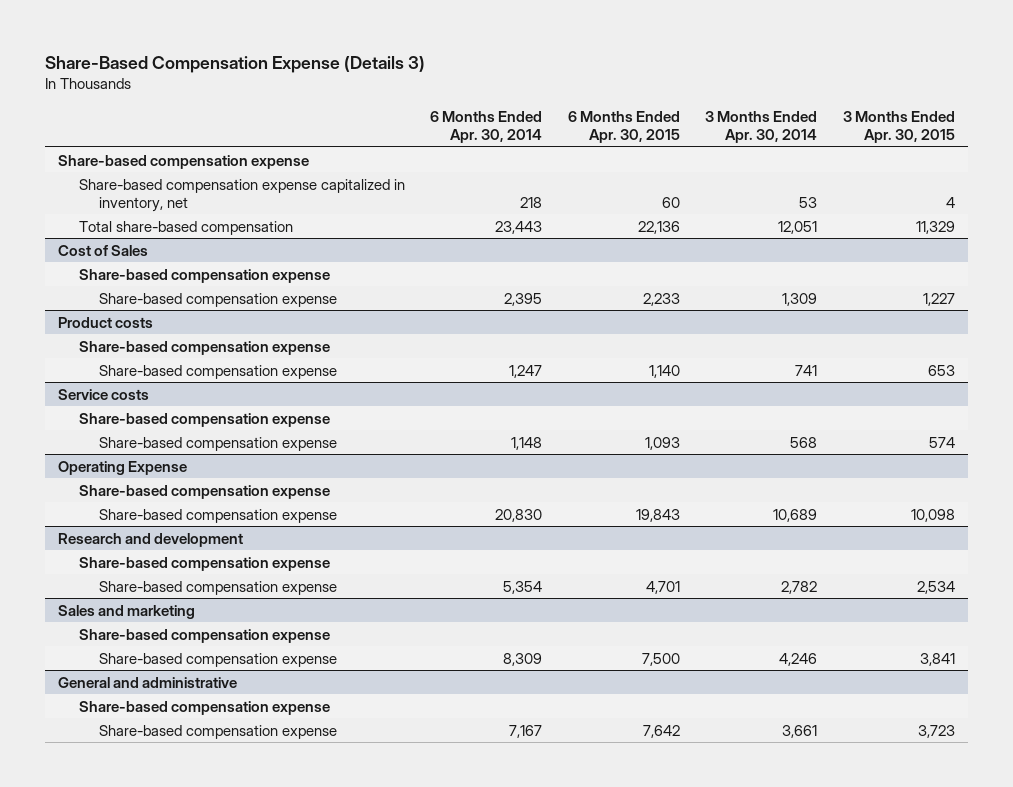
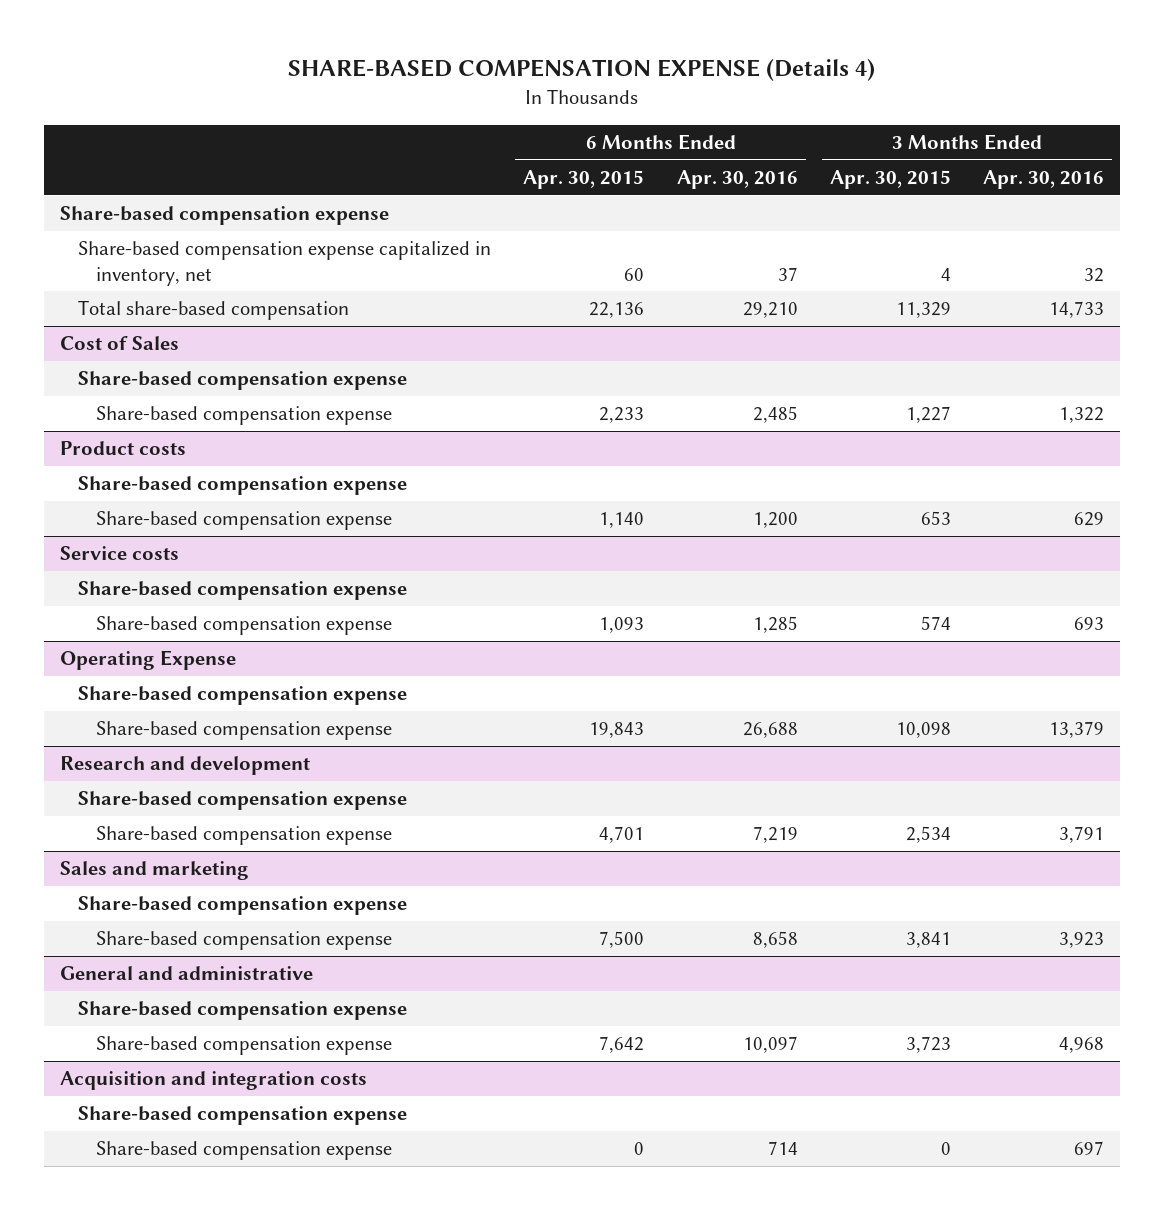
- Share-Based Compensation Expense (Details 3)
+ SHARE-BASED COMPENSATION EXPENSE (Details 4)
- | 6 Months Ended Apr. 30, 2014 | 6 Months Ended Apr. 30, 2015 | 3 Months Ended Apr. 30, 2014 | 3 Months Ended Apr. 30, 2015
+ | 6 Months Ended Apr. 30, 2015 | 6 Months Ended Apr. 30, 2016 | 3 Months Ended Apr. 30, 2015 | 3 Months Ended Apr. 30, 2016
+ Acquisition and integration costs
+ Share-based compensation expense
+ Share-based compensation expense | 0 | 714 | 0 | 697

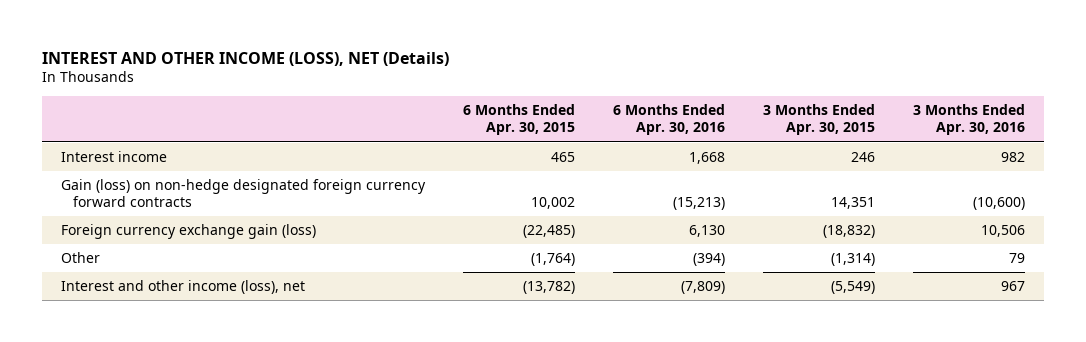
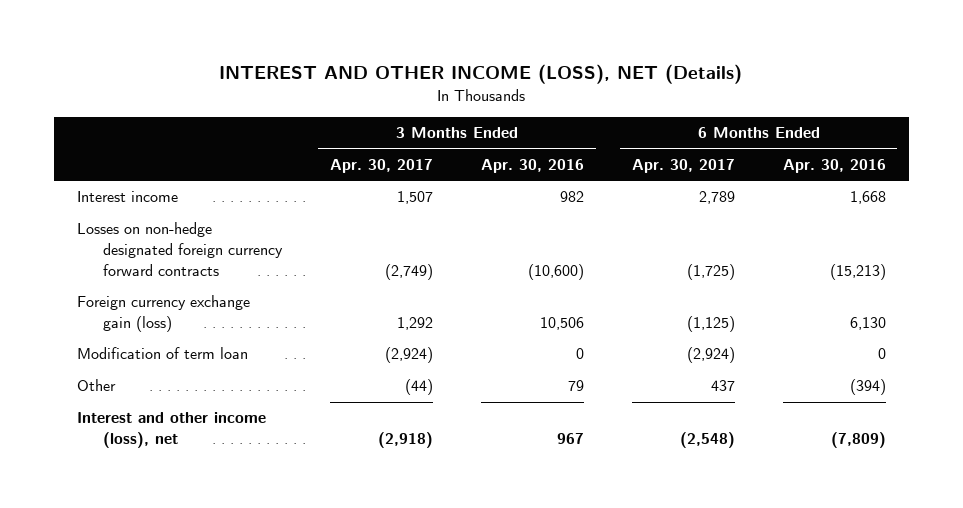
- | 6 Months Ended Apr. 30, 2015 | 6 Months Ended Apr. 30, 2016 | 3 Months Ended Apr. 30, 2015 | 3 Months Ended Apr. 30, 2016
+ | 3 Months Ended Apr. 30, 2017 | 3 Months Ended Apr. 30, 2016 | 6 Months Ended Apr. 30, 2017 | 6 Months Ended Apr. 30, 2016
- Gain (loss) on non-hedge designated foreign currency forward contracts | 10,002 | (15,213) | 14,351 | (10,600)
+ Losses on non-hedge designated foreign currency forward contracts | (2,749) | (10,600) | (1,725) | (15,213)
+ Modification of term loan | (2,924) | 0 | (2,924) | 0

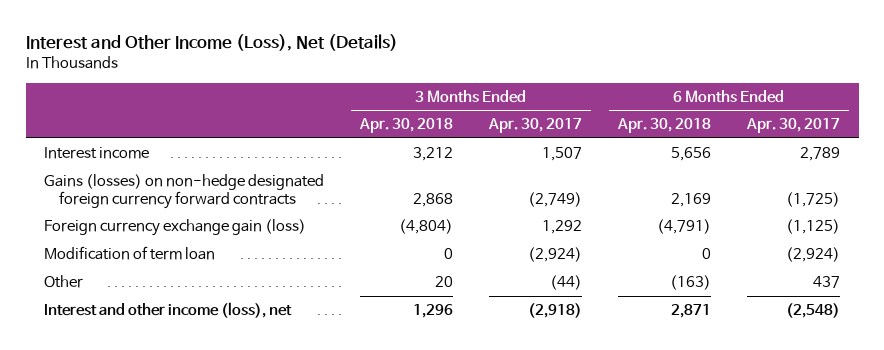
- INTEREST AND OTHER INCOME (LOSS), NET (Details)
+ Interest and Other Income (Loss), Net (Details)
- | 3 Months Ended Apr. 30, 2017 | 3 Months Ended Apr. 30, 2016 | 6 Months Ended Apr. 30, 2017 | 6 Months Ended Apr. 30, 2016
+ | 3 Months Ended Apr. 30, 2018 | 3 Months Ended Apr. 30, 2017 | 6 Months Ended Apr. 30, 2018 | 6 Months Ended Apr. 30, 2017
- Losses on non-hedge designated foreign currency forward contracts | (2,749) | (10,600) | (1,725) | (15,213)
+ Gains (losses) on non-hedge designated foreign currency forward contracts | 2,868 | (2,749) | 2,169 | (1,725)

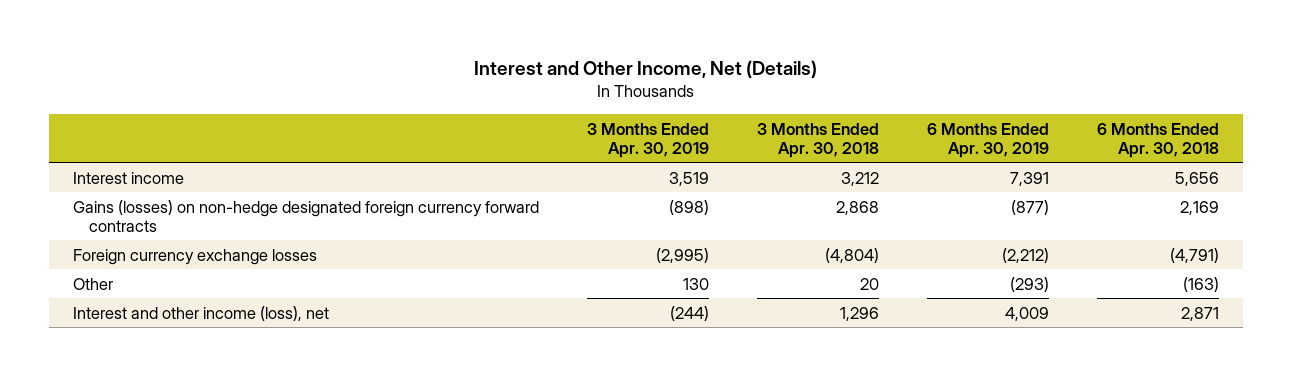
- Interest and Other Income (Loss), Net (Details)
+ Interest and Other Income, Net (Details)
- | 3 Months Ended Apr. 30, 2018 | 3 Months Ended Apr. 30, 2017 | 6 Months Ended Apr. 30, 2018 | 6 Months Ended Apr. 30, 2017
+ | 3 Months Ended Apr. 30, 2019 | 3 Months Ended Apr. 30, 2018 | 6 Months Ended Apr. 30, 2019 | 6 Months Ended Apr. 30, 2018
- Foreign currency exchange gain (loss) | (4,804) | 1,292 | (4,791) | (1,125)
- Modification of term loan | 0 | (2,924) | 0 | (2,924)
+ Foreign currency exchange losses | (2,995) | (4,804) | (2,212) | (4,791)

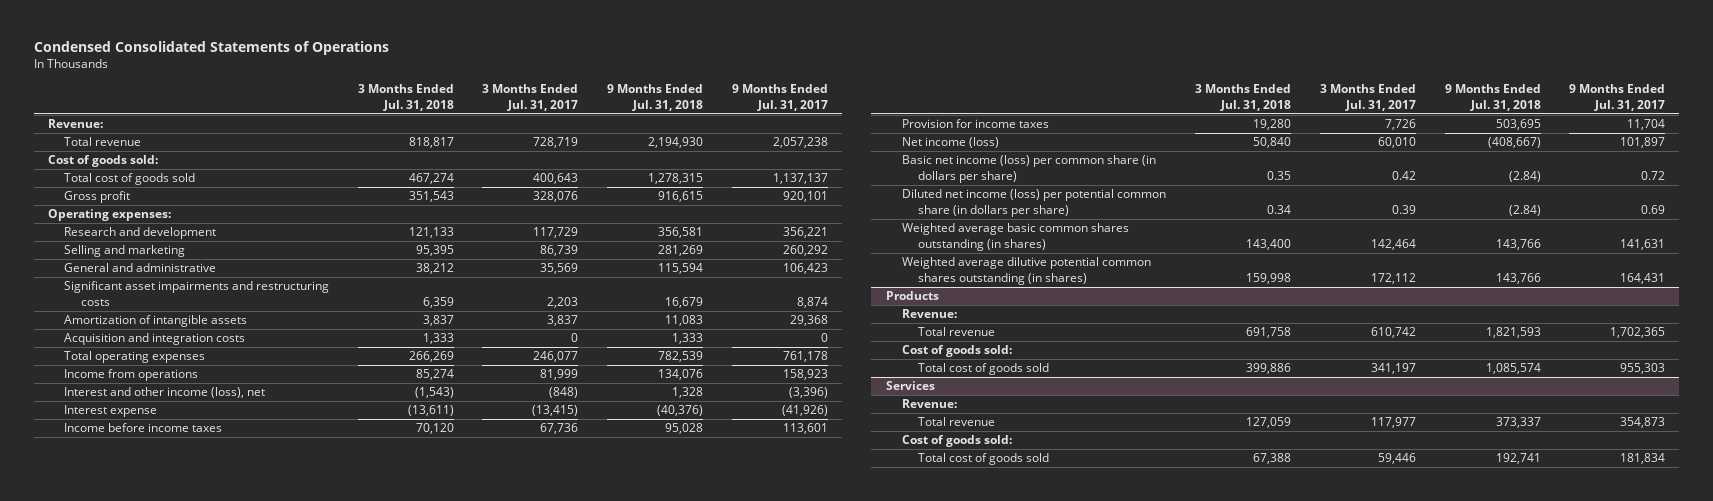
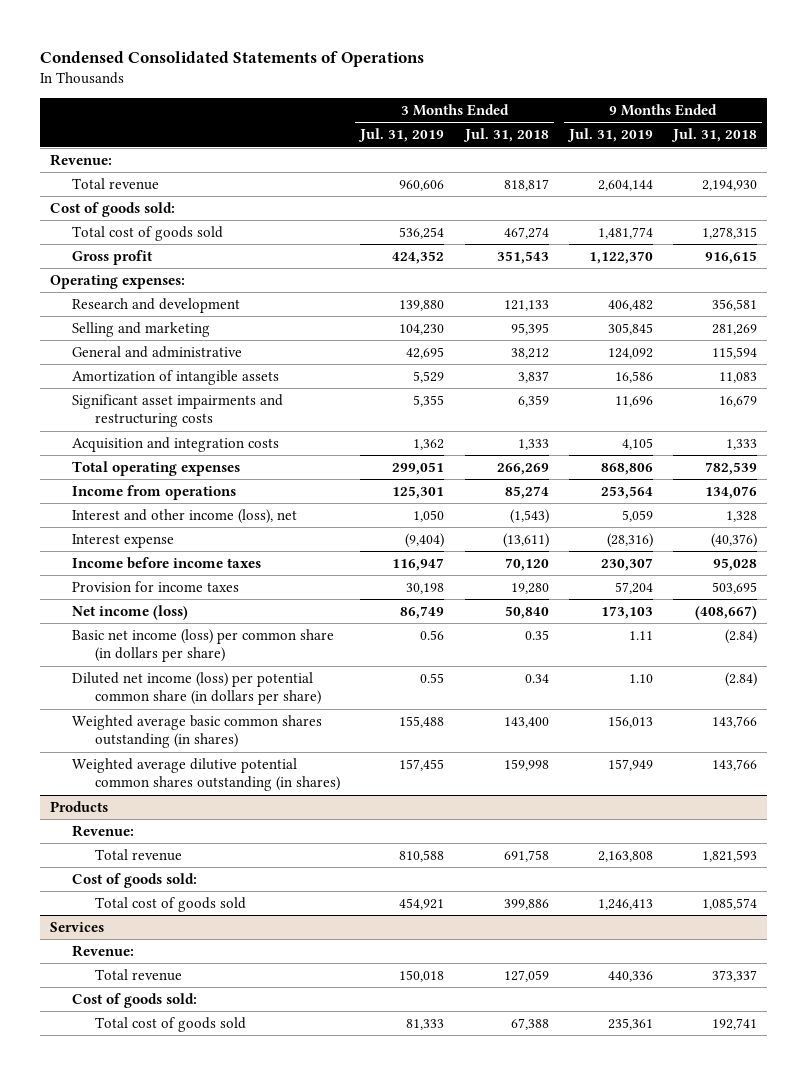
- | 3 Months Ended Jul. 31, 2018 | 3 Months Ended Jul. 31, 2017 | 9 Months Ended Jul. 31, 2018 | 9 Months Ended Jul. 31, 2017
+ | 3 Months Ended Jul. 31, 2019 | 3 Months Ended Jul. 31, 2018 | 9 Months Ended Jul. 31, 2019 | 9 Months Ended Jul. 31, 2018
moved down: Significant asset impairments and restructuring costs | 5,355 | 6,359 | 11,696 | 16,679

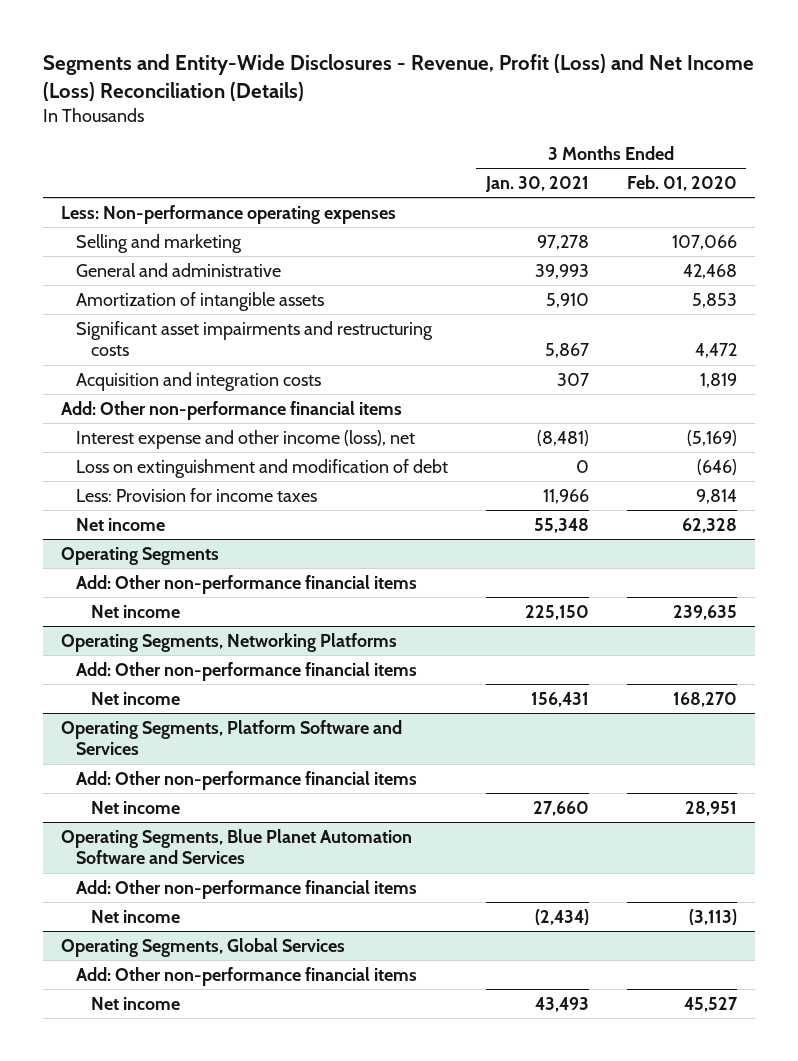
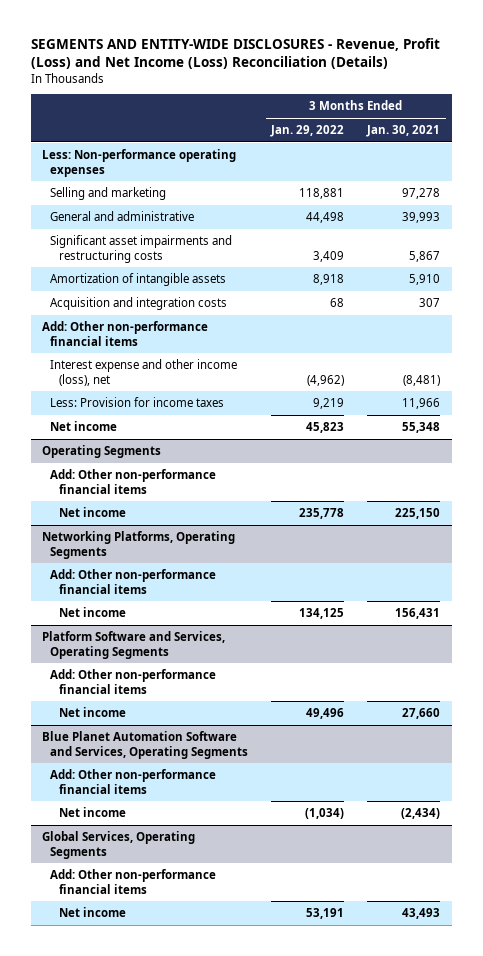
- Segments and Entity-Wide Disclosures - Revenue, Profit (Loss) and Net Income (Loss) Reconciliation (Details)
+ SEGMENTS AND ENTITY-WIDE DISCLOSURES - Revenue, Profit (Loss) and Net Income (Loss) Reconciliation (Details)
- | 3 Months Ended Jan. 30, 2021 | 3 Months Ended Feb. 01, 2020
+ | 3 Months Ended Jan. 29, 2022 | 3 Months Ended Jan. 30, 2021
moved down: Amortization of intangible assets | 8,918 | 5,910
- Loss on extinguishment and modification of debt | 0 | (646)
- Operating Segments, Networking Platforms
+ Networking Platforms, Operating Segments
- Operating Segments, Platform Software and Services
+ Platform Software and Services, Operating Segments
- Operating Segments, Blue Planet Automation Software and Services
+ Blue Planet Automation Software and Services, Operating Segments
- Operating Segments, Global Services
+ Global Services, Operating Segments

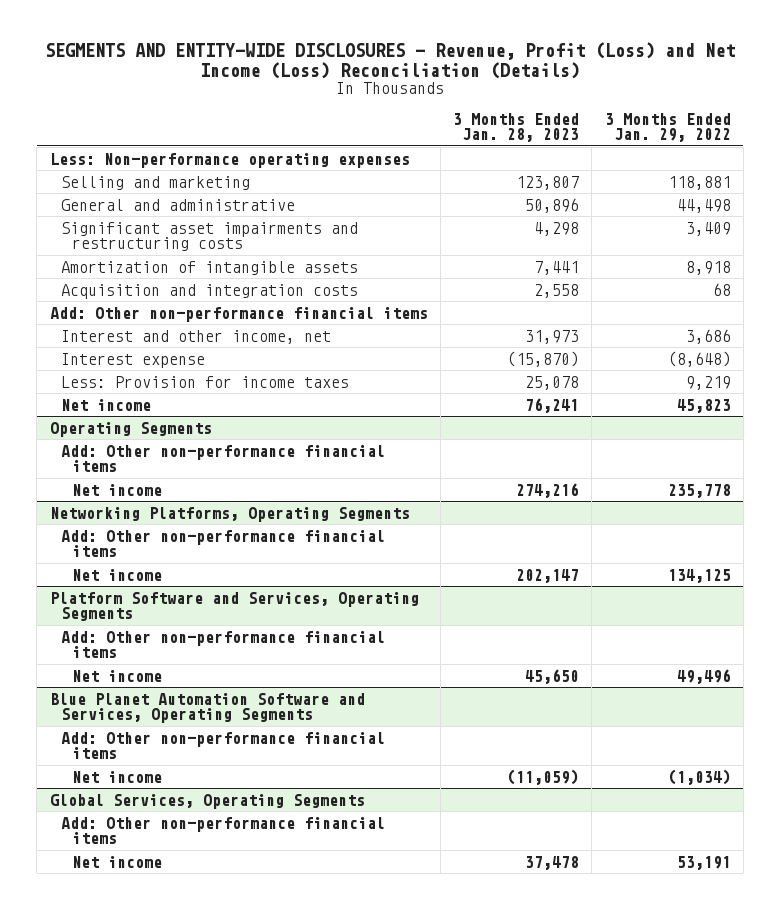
- | 3 Months Ended Jan. 29, 2022 | 3 Months Ended Jan. 30, 2021
+ | 3 Months Ended Jan. 28, 2023 | 3 Months Ended Jan. 29, 2022
- Interest expense and other income (loss), net | (4,962) | (8,481)
+ Interest and other income, net | 31,973 | 3,686
+ Interest expense | (15,870) | (8,648)

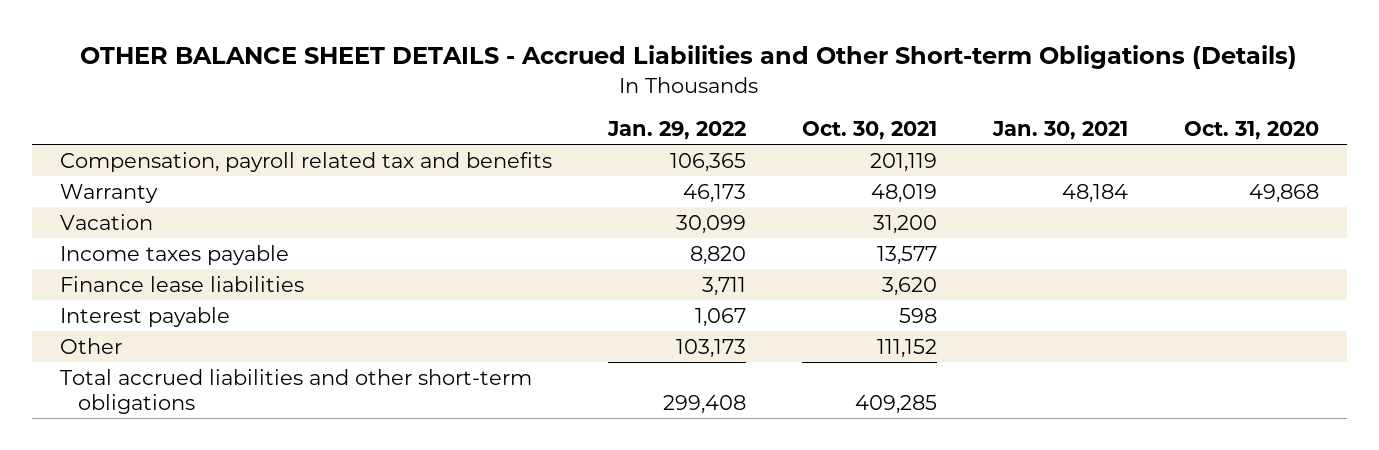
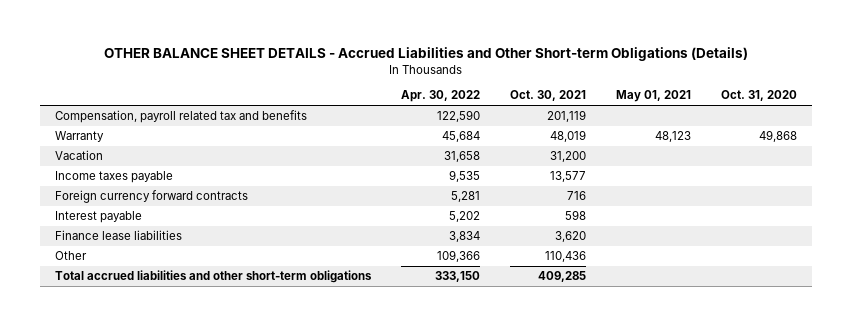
- | Jan. 29, 2022 | Oct. 30, 2021 | Jan. 30, 2021 | Oct. 31, 2020
+ | Apr. 30, 2022 | Oct. 30, 2021 | May 01, 2021 | Oct. 31, 2020
+ Foreign currency forward contracts | 5,281 | 716 | |
- Other | 103,173 | 111,152 | |
moved down: Finance lease liabilities | 3,834 | 3,620 | |
+ Other | 109,366 | 110,436 | |

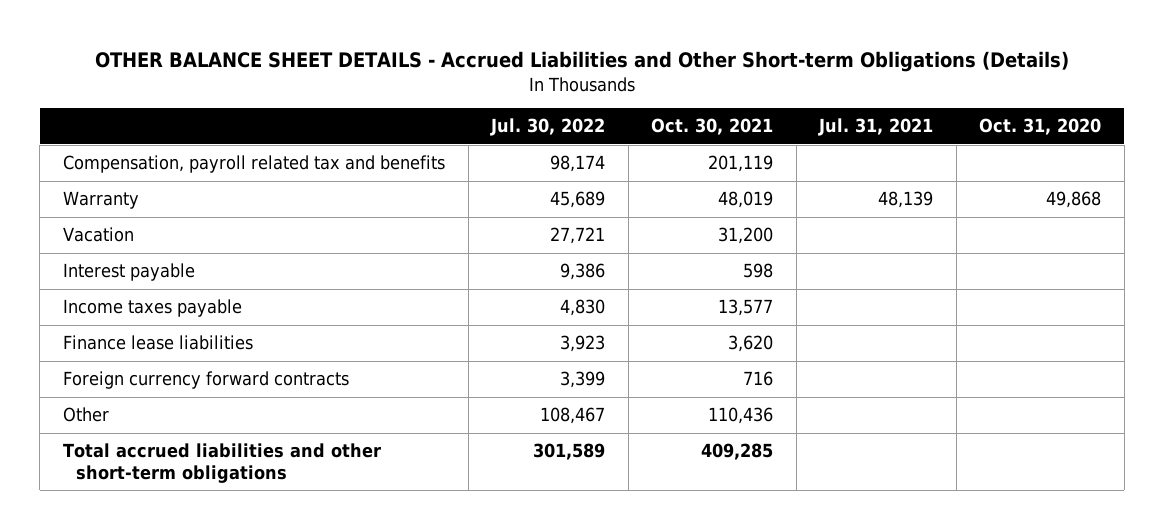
- | Apr. 30, 2022 | Oct. 30, 2021 | May 01, 2021 | Oct. 31, 2020
+ | Jul. 30, 2022 | Oct. 30, 2021 | Jul. 31, 2021 | Oct. 31, 2020
moved down: Income taxes payable | 4,830 | 13,577 | |
moved down: Foreign currency forward contracts | 3,399 | 716 | |

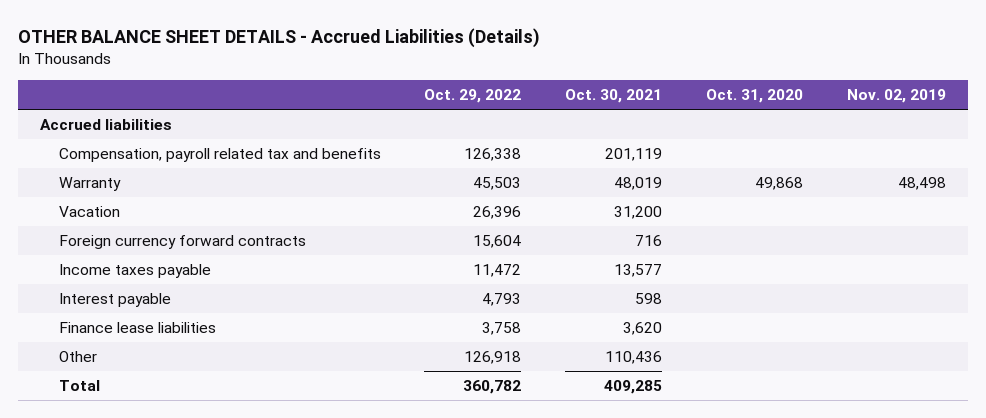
- OTHER BALANCE SHEET DETAILS - Accrued Liabilities and Other Short-term Obligations (Details)
+ OTHER BALANCE SHEET DETAILS - Accrued Liabilities (Details)
- | Jul. 30, 2022 | Oct. 30, 2021 | Jul. 31, 2021 | Oct. 31, 2020
+ | Oct. 29, 2022 | Oct. 30, 2021 | Oct. 31, 2020 | Nov. 02, 2019
+ Accrued liabilities
moved up: Foreign currency forward contracts | 15,604 | 716 | |
moved down: Interest payable | 4,793 | 598 | |
- Total accrued liabilities and other short-term obligations | 301,589 | 409,285 | |
+ Total | 360,782 | 409,285 | |

